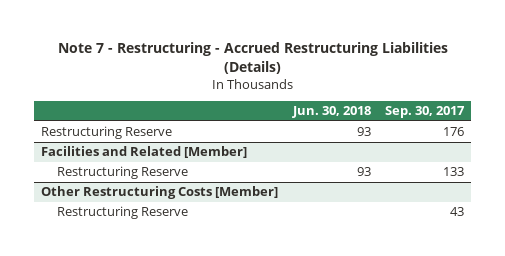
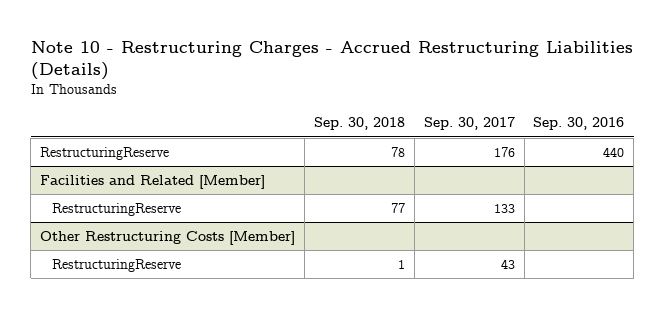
- Note 7 - Restructuring - Accrued Restructuring Liabilities (Details)
+ Note 10 - Restructuring Charges - Accrued Restructuring Liabilities (Details)
- | Jun. 30, 2018 | Sep. 30, 2017
+ | Sep. 30, 2018 | Sep. 30, 2017 | Sep. 30, 2016
- Restructuring Reserve | 93 | 176
+ RestructuringReserve | 78 | 176 | 440
@ Facilities and Related [Member]
- Restructuring Reserve | 93 | 133
+ RestructuringReserve | 77 | 133 |
@ Other Restructuring Costs [Member]
- Restructuring Reserve | | 43
+ RestructuringReserve | 1 | 43 |

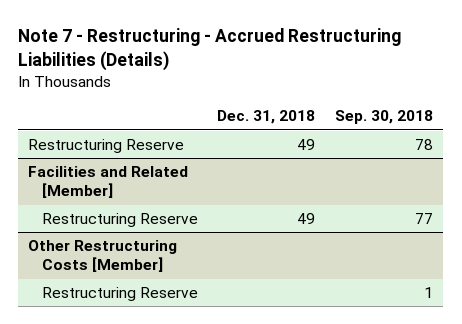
- Note 10 - Restructuring Charges - Accrued Restructuring Liabilities (Details)
+ Note 7 - Restructuring - Accrued Restructuring Liabilities (Details)
- | Sep. 30, 2018 | Sep. 30, 2017 | Sep. 30, 2016
+ | Dec. 31, 2018 | Sep. 30, 2018
- RestructuringReserve | 78 | 176 | 440
+ Restructuring Reserve | 49 | 78
@ Facilities and Related [Member]
- RestructuringReserve | 77 | 133 |
+ Restructuring Reserve | 49 | 77
@ Other Restructuring Costs [Member]
- RestructuringReserve | 1 | 43 |
+ Restructuring Reserve | | 1

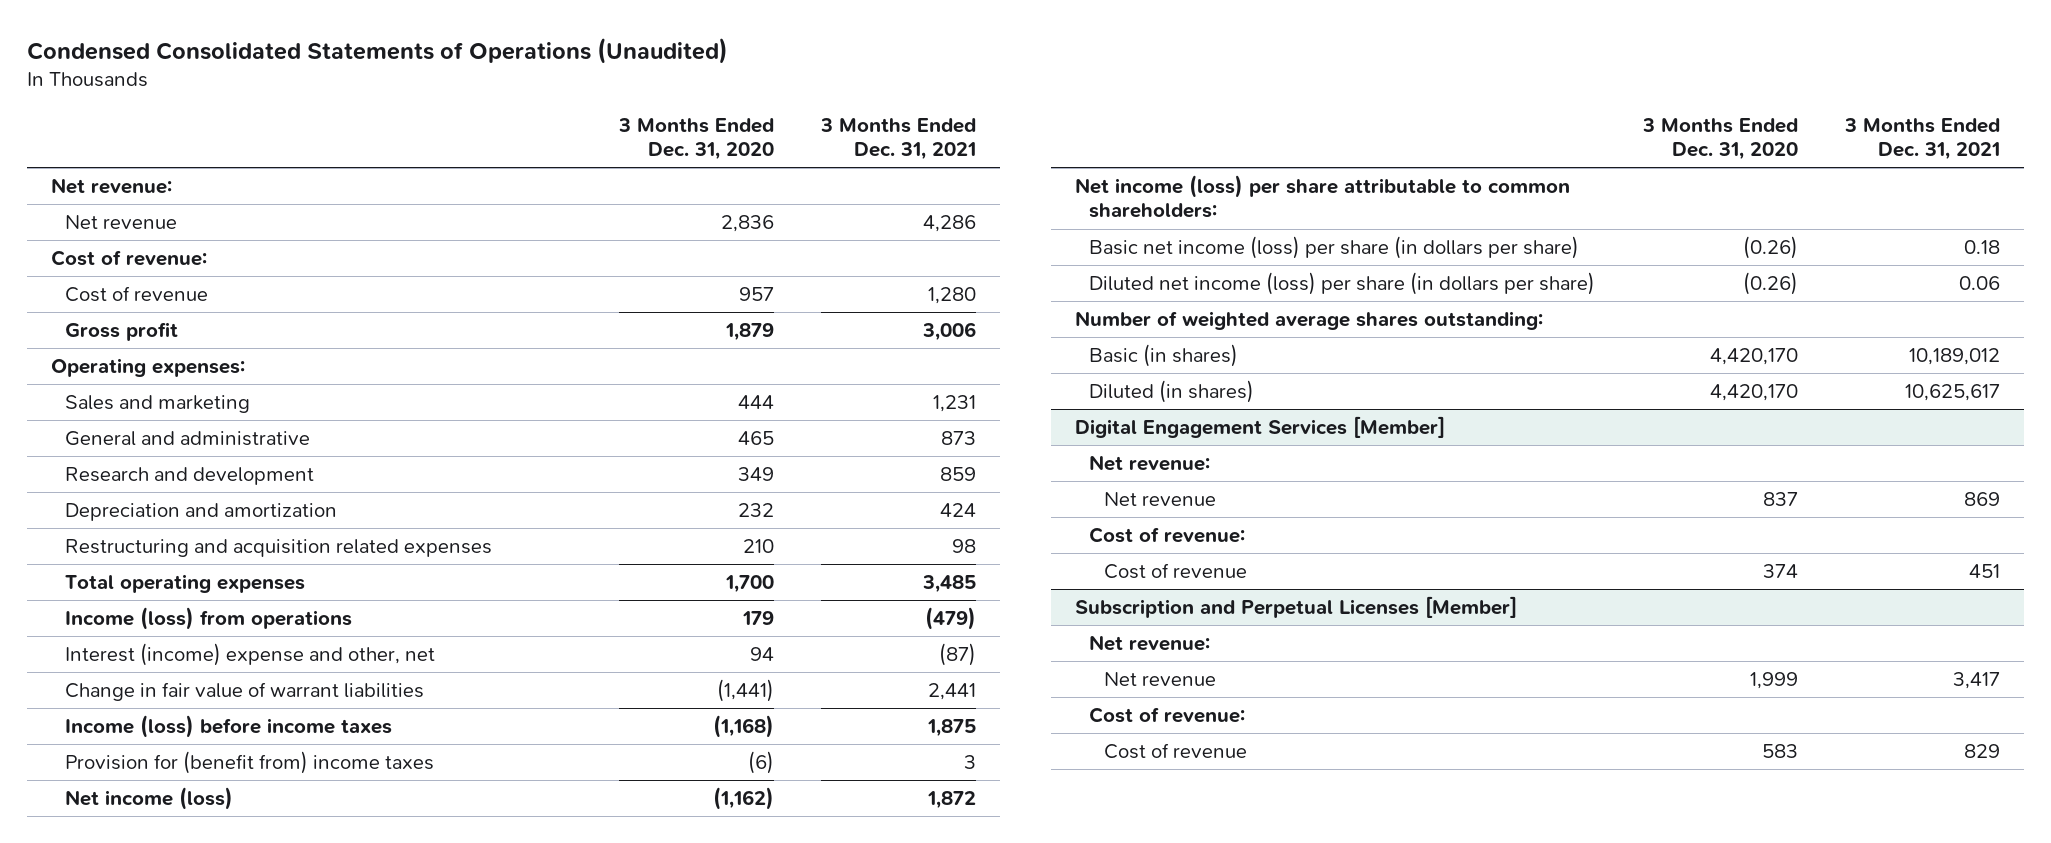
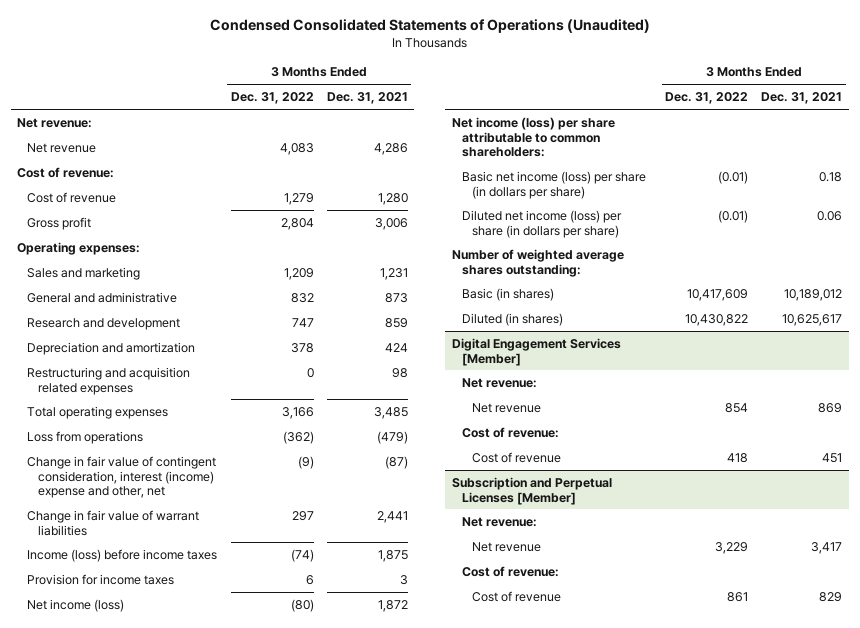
- | 3 Months Ended Dec. 31, 2020 | 3 Months Ended Dec. 31, 2021
+ | 3 Months Ended Dec. 31, 2022 | 3 Months Ended Dec. 31, 2021
- Income (loss) from operations | 179 | (479)
- Interest (income) expense and other, net | 94 | (87)
+ Loss from operations | (362) | (479)
+ Change in fair value of contingent consideration, interest (income) expense and other, net | (9) | (87)
- Provision for (benefit from) income taxes | (6) | 3
+ Provision for income taxes | 6 | 3

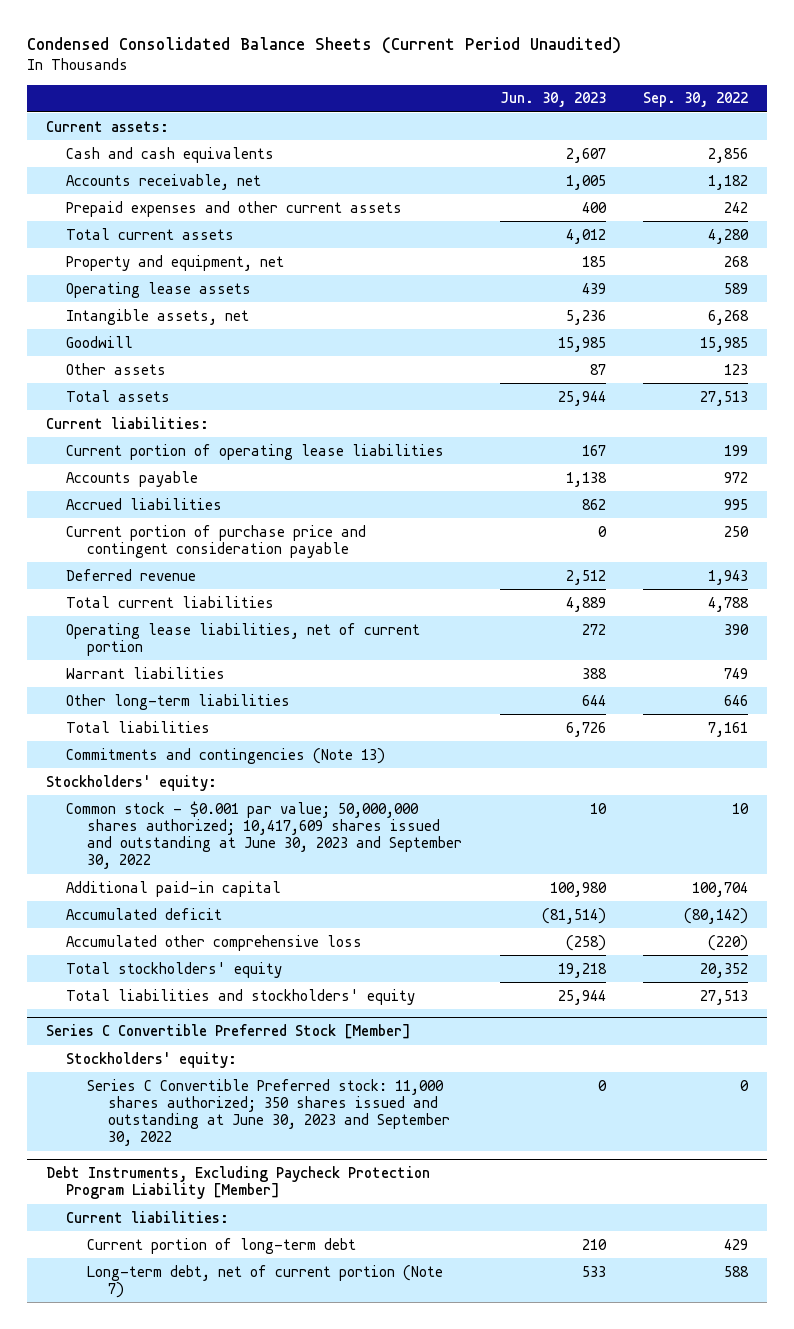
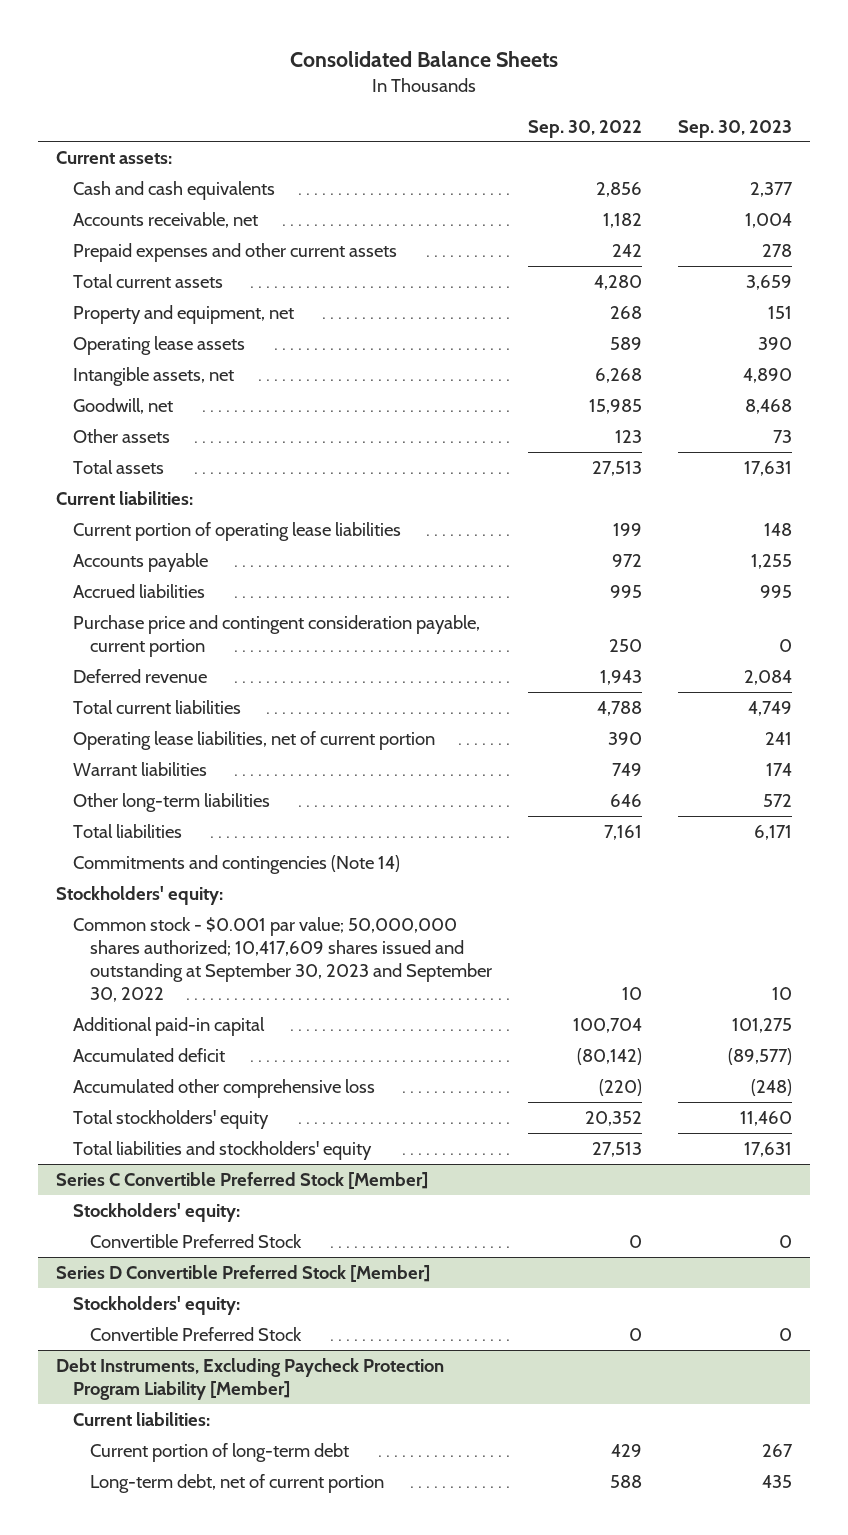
- Condensed Consolidated Balance Sheets (Current Period Unaudited)
+ Consolidated Balance Sheets
- | Jun. 30, 2023 | Sep. 30, 2022
+ | Sep. 30, 2022 | Sep. 30, 2023
- Goodwill | 15,985 | 15,985
+ Goodwill, net | 15,985 | 8,468
- Current portion of purchase price and contingent consideration payable | 0 | 250
+ Purchase price and contingent consideration payable, current portion | 250 | 0
- Commitments and contingencies (Note 13)
+ Commitments and contingencies (Note 14)
- Common stock - $0.001 par value; 50,000,000 shares authorized; 10,417,609 shares issued and outstanding at June 30, 2023 and September 30, 2022 | 10 | 10
+ Common stock - $0.001 par value; 50,000,000 shares authorized; 10,417,609 shares issued and outstanding at September 30, 2023 and September 30, 2022 | 10 | 10
@ Series C Convertible Preferred Stock [Member]
- Series C Convertible Preferred stock: 11,000 shares authorized; 350 shares issued and outstanding at June 30, 2023 and September 30, 2022 | 0 | 0
+ Convertible Preferred Stock | 0 | 0
+ Series D Convertible Preferred Stock [Member]
+ Stockholders' equity:
+ Convertible Preferred Stock | 0 | 0
@ Debt Instruments, Excluding Paycheck Protection Program Liability [Member]
- Long-term debt, net of current portion (Note 7) | 533 | 588
+ Long-term debt, net of current portion | 588 | 435

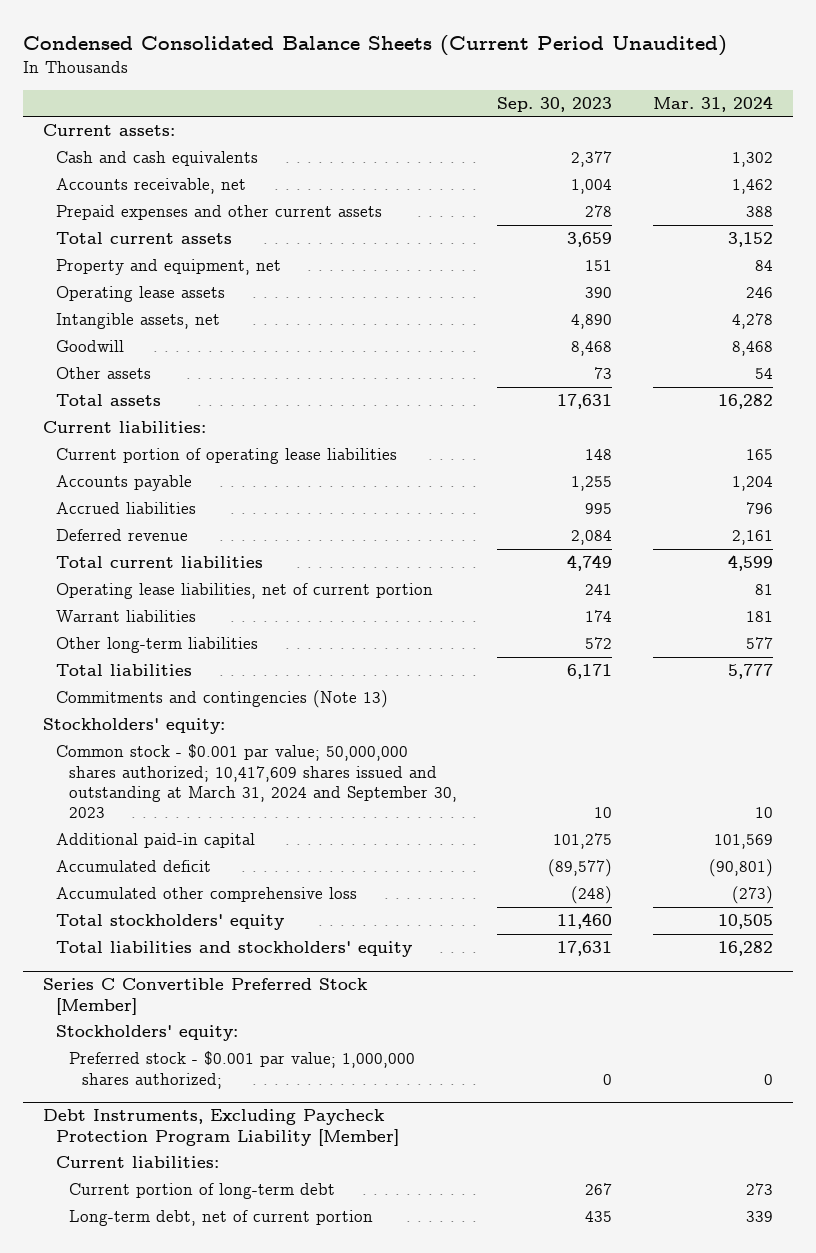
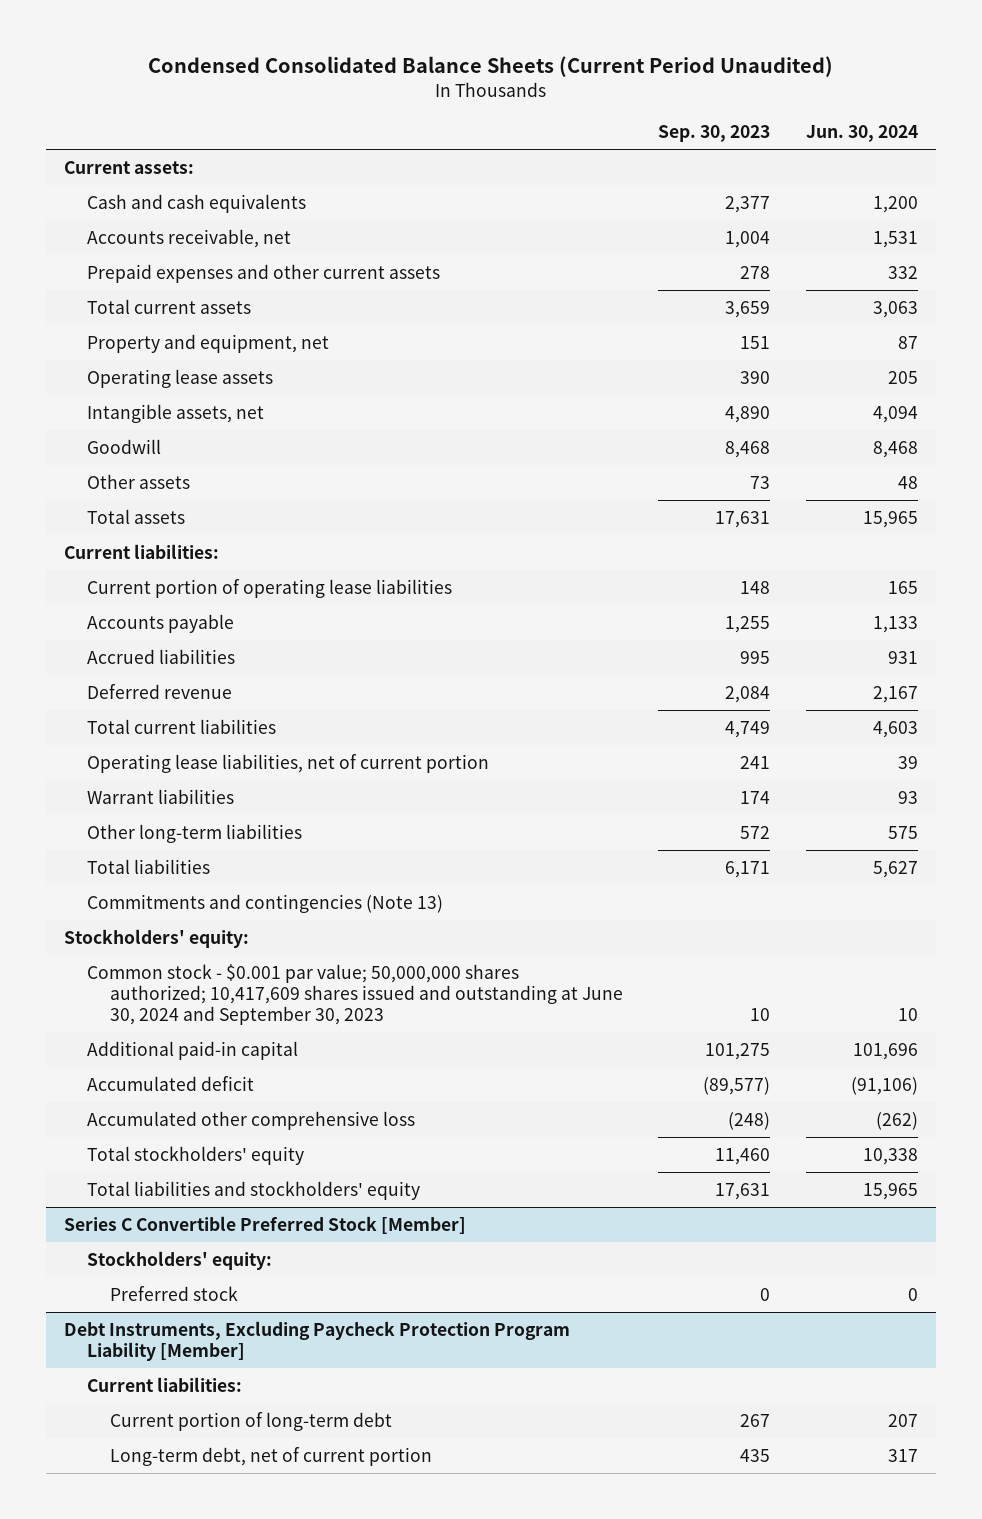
- | Sep. 30, 2023 | Mar. 31, 2024
+ | Sep. 30, 2023 | Jun. 30, 2024
- Common stock - $0.001 par value; 50,000,000 shares authorized; 10,417,609 shares issued and outstanding at March 31, 2024 and September 30, 2023 | 10 | 10
+ Common stock - $0.001 par value; 50,000,000 shares authorized; 10,417,609 shares issued and outstanding at June 30, 2024 and September 30, 2023 | 10 | 10
@ Series C Convertible Preferred Stock [Member]
- Preferred stock - $0.001 par value; 1,000,000 shares authorized; | 0 | 0
+ Preferred stock | 0 | 0

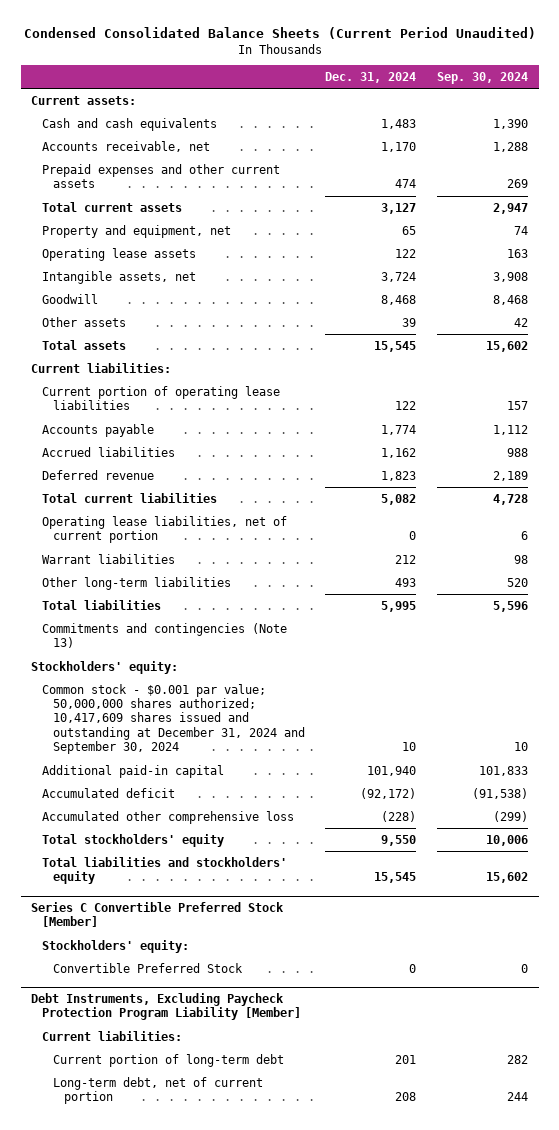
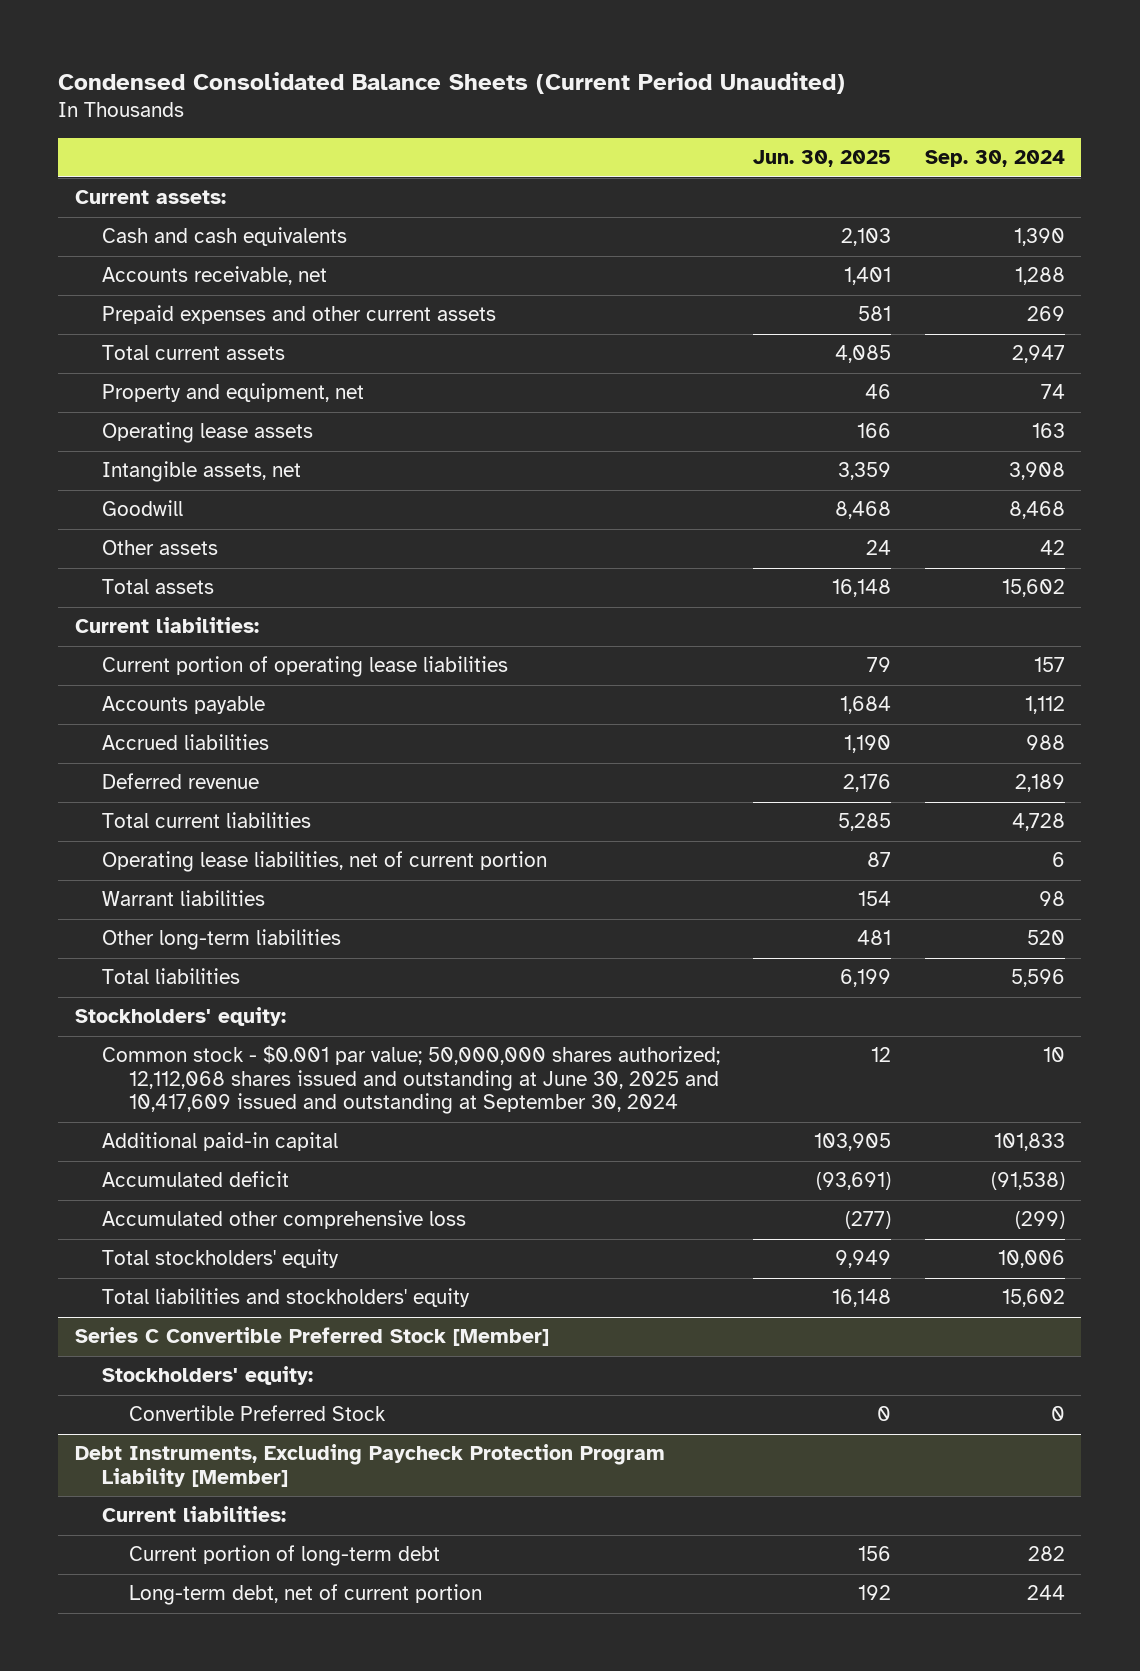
- | Dec. 31, 2024 | Sep. 30, 2024
+ | Jun. 30, 2025 | Sep. 30, 2024
- Commitments and contingencies (Note 13)
- Common stock - $0.001 par value; 50,000,000 shares authorized; 10,417,609 shares issued and outstanding at December 31, 2024 and September 30, 2024 | 10 | 10
+ Common stock - $0.001 par value; 50,000,000 shares authorized; 12,112,068 shares issued and outstanding at June 30, 2025 and 10,417,609 issued and outstanding at September 30, 2024 | 12 | 10

